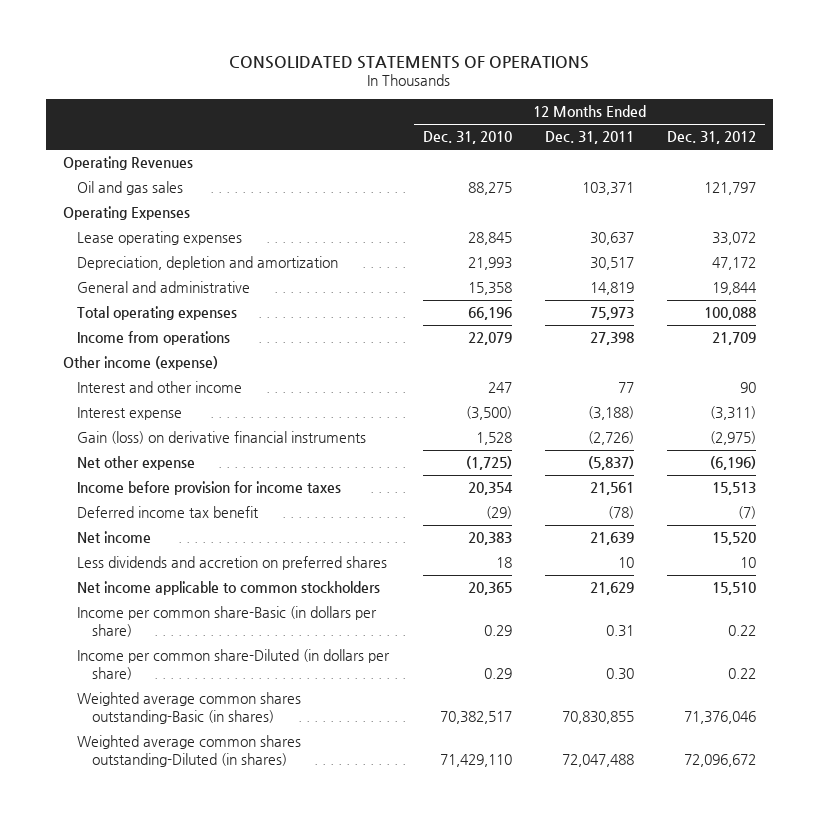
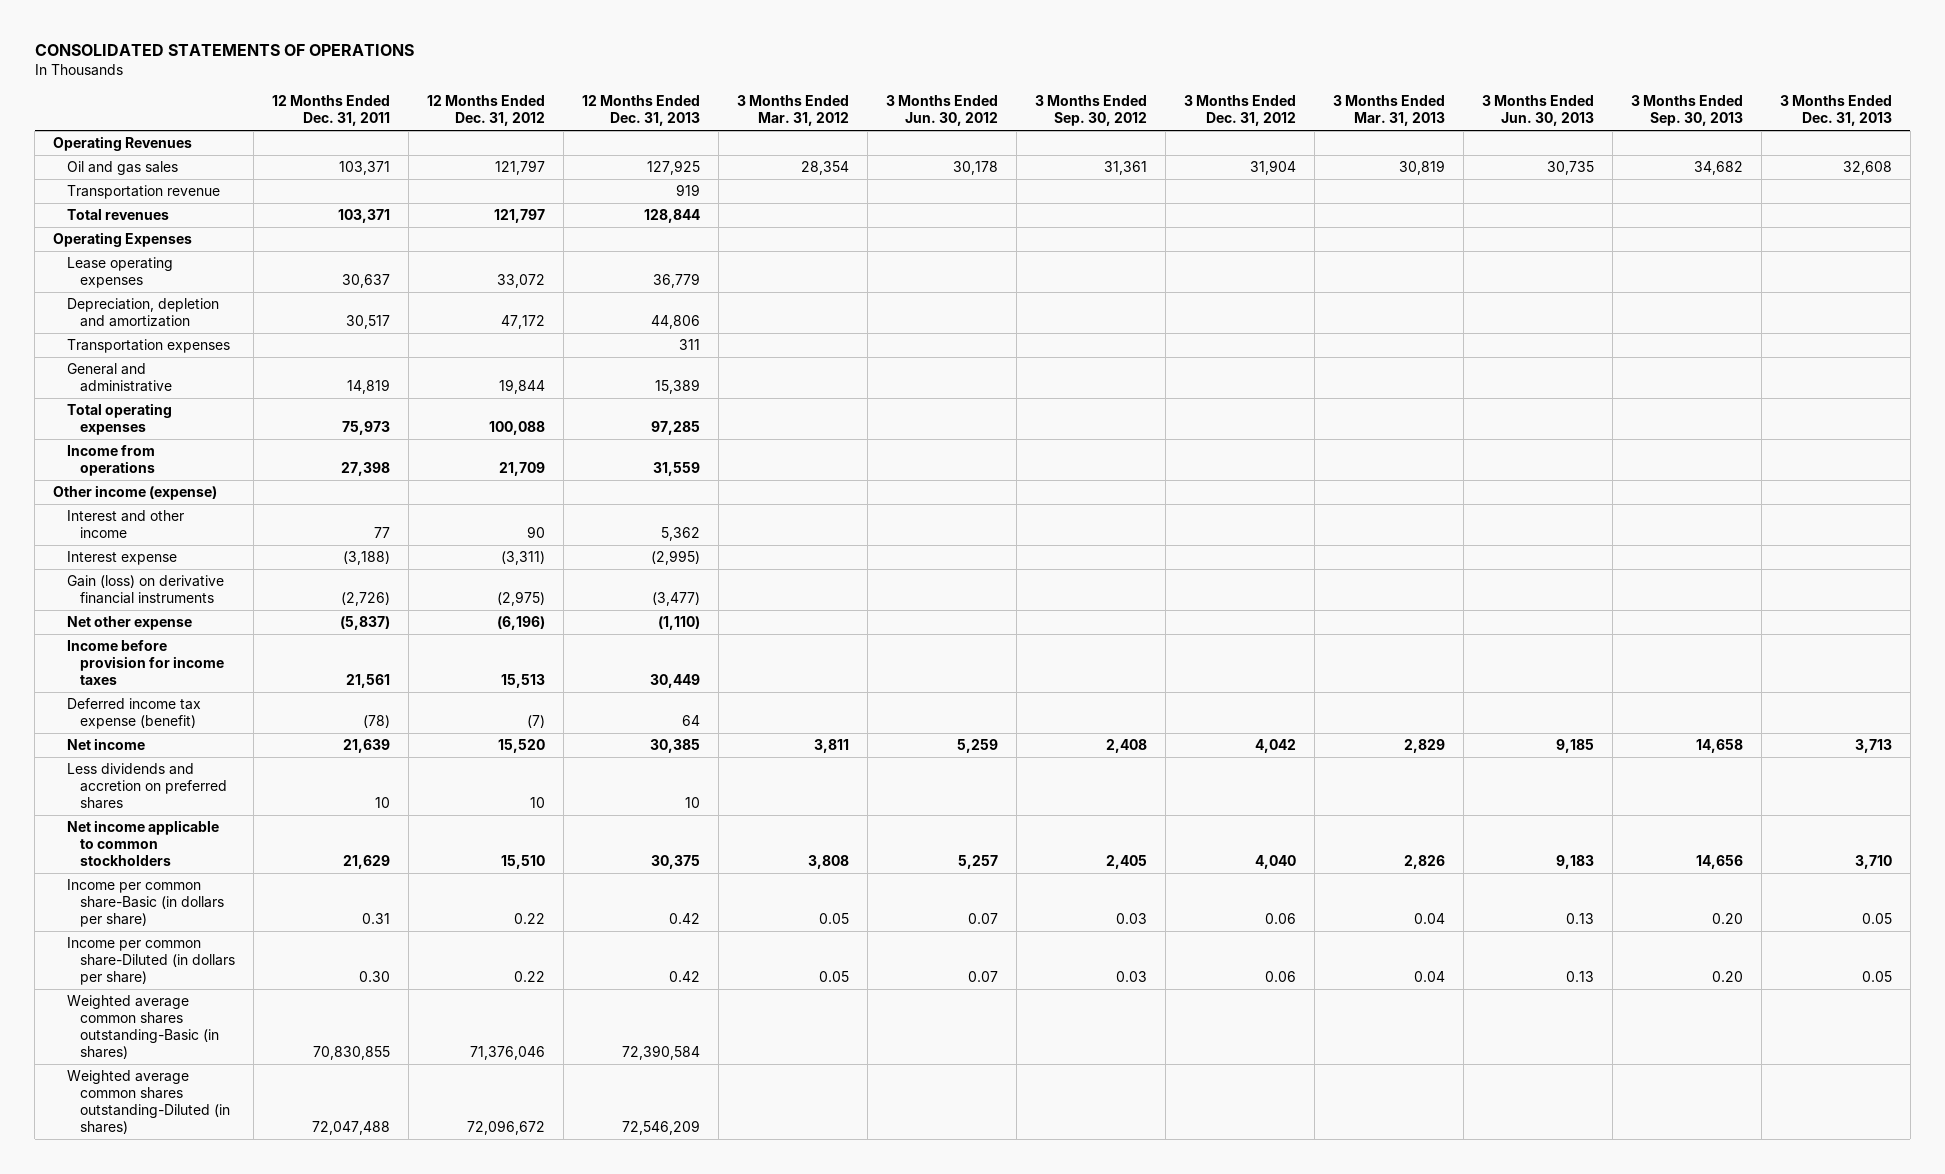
- | 12 Months Ended Dec. 31, 2010 | 12 Months Ended Dec. 31, 2011 | 12 Months Ended Dec. 31, 2012
+ | 12 Months Ended Dec. 31, 2011 | 12 Months Ended Dec. 31, 2012 | 12 Months Ended Dec. 31, 2013 | 3 Months Ended Mar. 31, 2012 | 3 Months Ended Jun. 30, 2012 | 3 Months Ended Sep. 30, 2012 | 3 Months Ended Dec. 31, 2012 | 3 Months Ended Mar. 31, 2013 | 3 Months Ended Jun. 30, 2013 | 3 Months Ended Sep. 30, 2013 | 3 Months Ended Dec. 31, 2013
+ Transportation revenue | | | 919 | | | | | | | |
+ Total revenues | 103,371 | 121,797 | 128,844 | | | | | | | |
+ Transportation expenses | | | 311 | | | | | | | |
- Deferred income tax benefit | (29) | (78) | (7)
+ Deferred income tax expense (benefit) | (78) | (7) | 64 | | | | | | | |

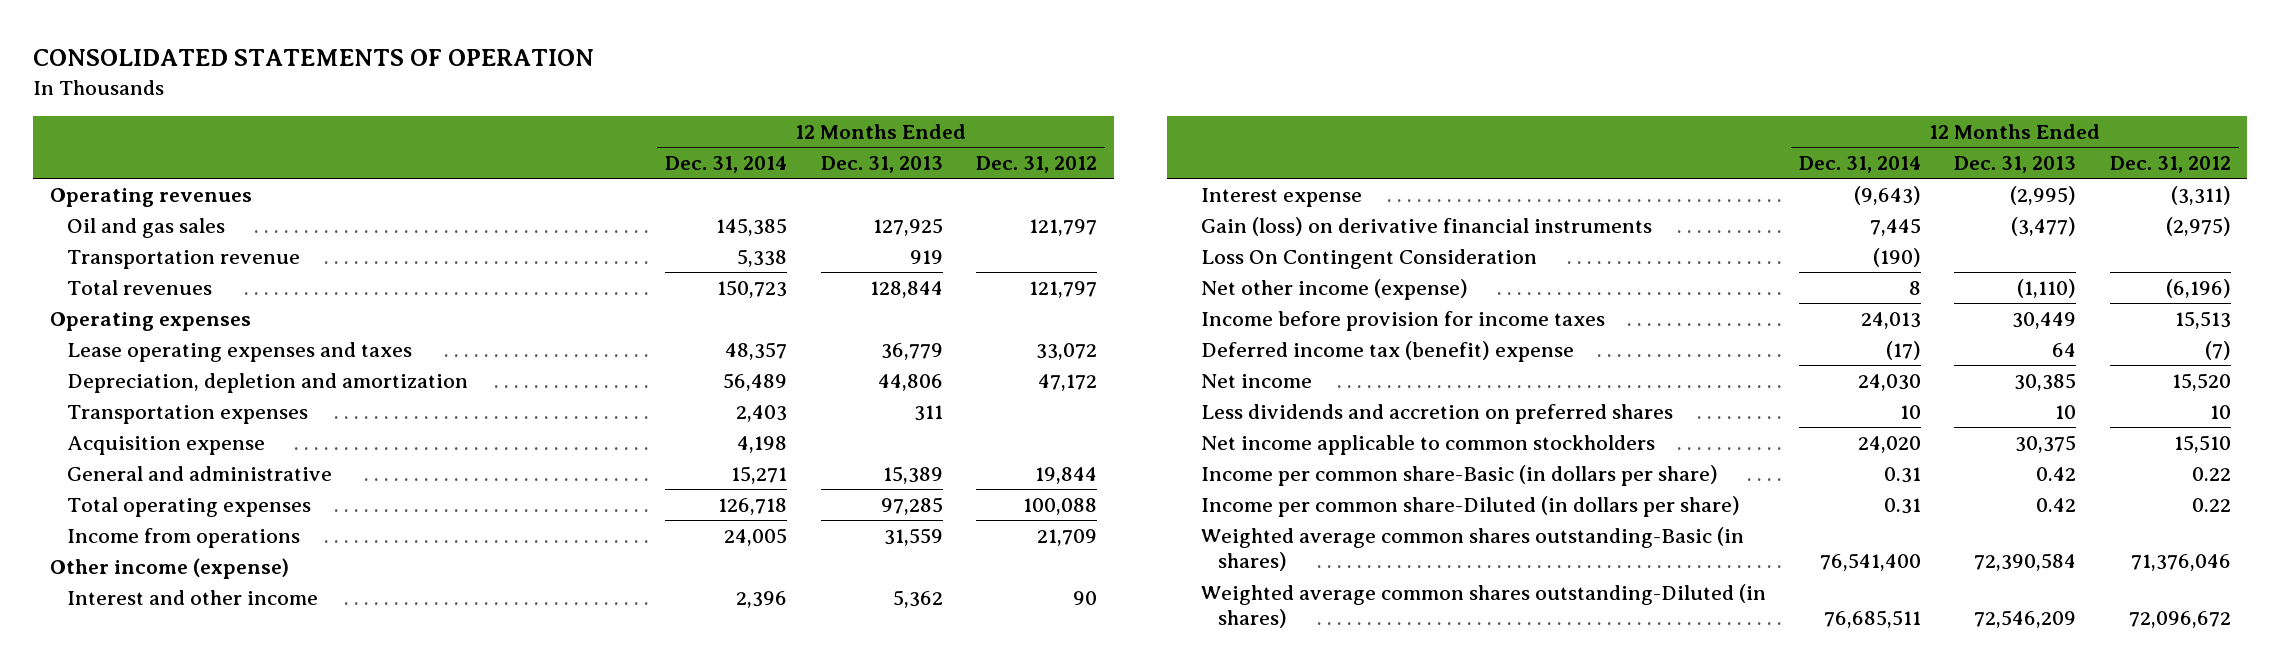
- CONSOLIDATED STATEMENTS OF OPERATIONS
+ CONSOLIDATED STATEMENTS OF OPERATION
- | 12 Months Ended Dec. 31, 2011 | 12 Months Ended Dec. 31, 2012 | 12 Months Ended Dec. 31, 2013 | 3 Months Ended Mar. 31, 2012 | 3 Months Ended Jun. 30, 2012 | 3 Months Ended Sep. 30, 2012 | 3 Months Ended Dec. 31, 2012 | 3 Months Ended Mar. 31, 2013 | 3 Months Ended Jun. 30, 2013 | 3 Months Ended Sep. 30, 2013 | 3 Months Ended Dec. 31, 2013
+ | 12 Months Ended Dec. 31, 2014 | 12 Months Ended Dec. 31, 2013 | 12 Months Ended Dec. 31, 2012
- Operating Revenues
+ Operating revenues
- Operating Expenses
- Lease operating expenses | 30,637 | 33,072 | 36,779 | | | | | | | |
+ Operating expenses
+ Lease operating expenses and taxes | 48,357 | 36,779 | 33,072
+ Acquisition expense | 4,198 | |
- Net other expense | (5,837) | (6,196) | (1,110) | | | | | | | |
+ Loss On Contingent Consideration | (190) | |
+ Net other income (expense) | 8 | (1,110) | (6,196)
- Deferred income tax expense (benefit) | (78) | (7) | 64 | | | | | | | |
+ Deferred income tax (benefit) expense | (17) | 64 | (7)

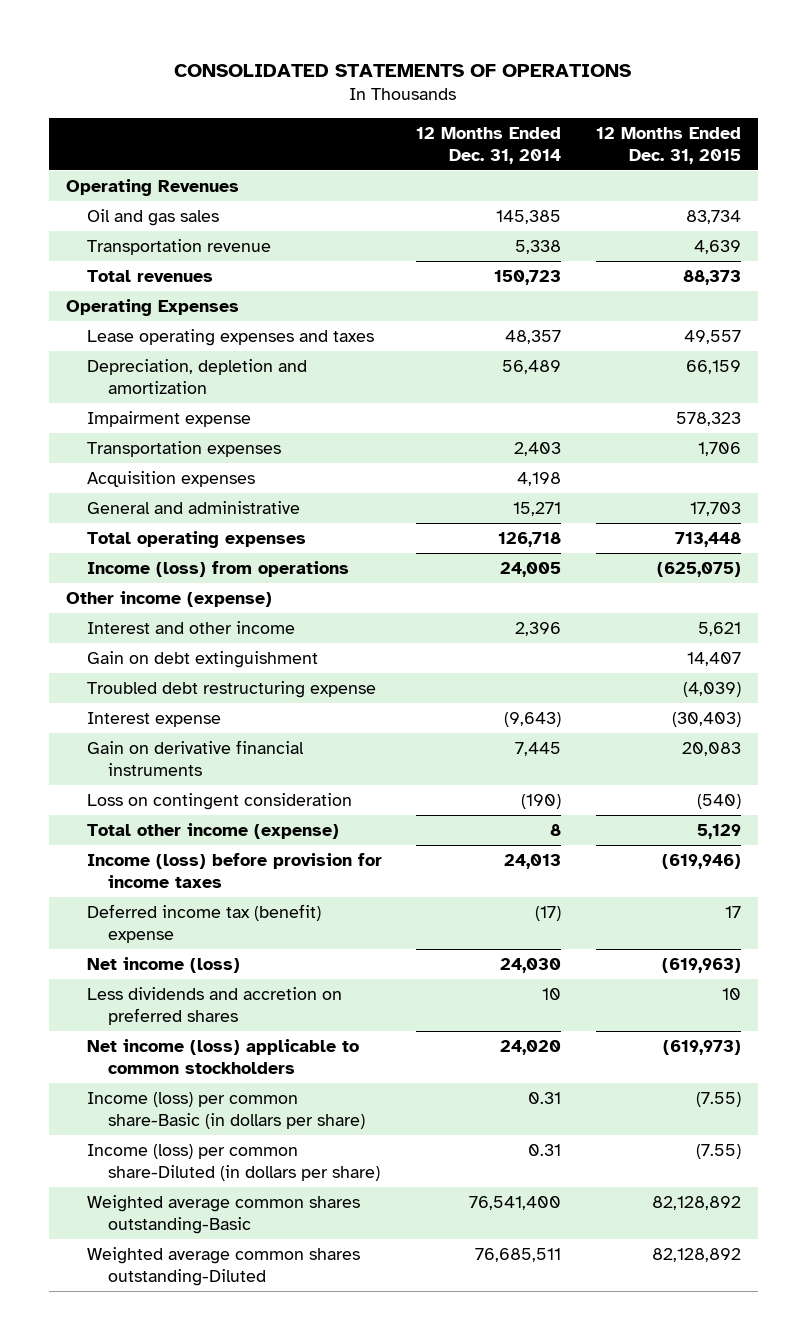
- CONSOLIDATED STATEMENTS OF OPERATION
+ CONSOLIDATED STATEMENTS OF OPERATIONS
- | 12 Months Ended Dec. 31, 2014 | 12 Months Ended Dec. 31, 2013 | 12 Months Ended Dec. 31, 2012
+ | 12 Months Ended Dec. 31, 2014 | 12 Months Ended Dec. 31, 2015
- Operating revenues
+ Operating Revenues
- Operating expenses
+ Operating Expenses
+ Impairment expense | | 578,323
- Acquisition expense | 4,198 | |
+ Acquisition expenses | 4,198 |
- Income from operations | 24,005 | 31,559 | 21,709
+ Income (loss) from operations | 24,005 | (625,075)
+ Gain on debt extinguishment | | 14,407
+ Troubled debt restructuring expense | | (4,039)
- Gain (loss) on derivative financial instruments | 7,445 | (3,477) | (2,975)
- Loss On Contingent Consideration | (190) | |
- Net other income (expense) | 8 | (1,110) | (6,196)
- Income before provision for income taxes | 24,013 | 30,449 | 15,513
+ Gain on derivative financial instruments | 7,445 | 20,083
+ Loss on contingent consideration | (190) | (540)
+ Total other income (expense) | 8 | 5,129
+ Income (loss) before provision for income taxes | 24,013 | (619,946)
- Net income | 24,030 | 30,385 | 15,520
+ Net income (loss) | 24,030 | (619,963)
- Net income applicable to common stockholders | 24,020 | 30,375 | 15,510
- Income per common share-Basic (in dollars per share) | 0.31 | 0.42 | 0.22
- Income per common share-Diluted (in dollars per share) | 0.31 | 0.42 | 0.22
- Weighted average common shares outstanding-Basic (in shares) | 76,541,400 | 72,390,584 | 71,376,046
- Weighted average common shares outstanding-Diluted (in shares) | 76,685,511 | 72,546,209 | 72,096,672
+ Net income (loss) applicable to common stockholders | 24,020 | (619,973)
+ Income (loss) per common share-Basic (in dollars per share) | 0.31 | (7.55)
+ Income (loss) per common share-Diluted (in dollars per share) | 0.31 | (7.55)
+ Weighted average common shares outstanding-Basic | 76,541,400 | 82,128,892
+ Weighted average common shares outstanding-Diluted | 76,685,511 | 82,128,892

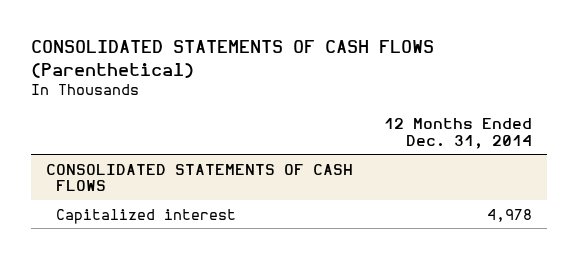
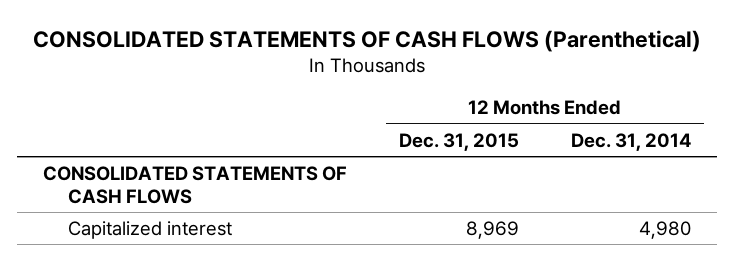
- | 12 Months Ended Dec. 31, 2014
+ | 12 Months Ended Dec. 31, 2015 | 12 Months Ended Dec. 31, 2014
- Capitalized interest | 4,978
+ Capitalized interest | 8,969 | 4,980

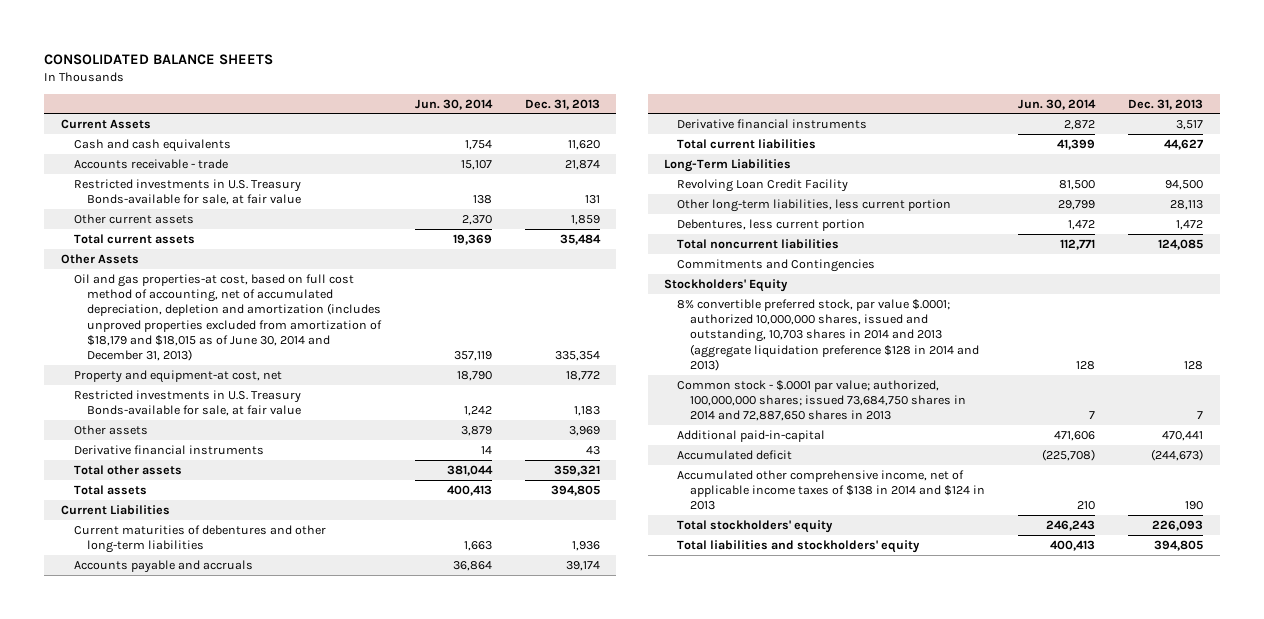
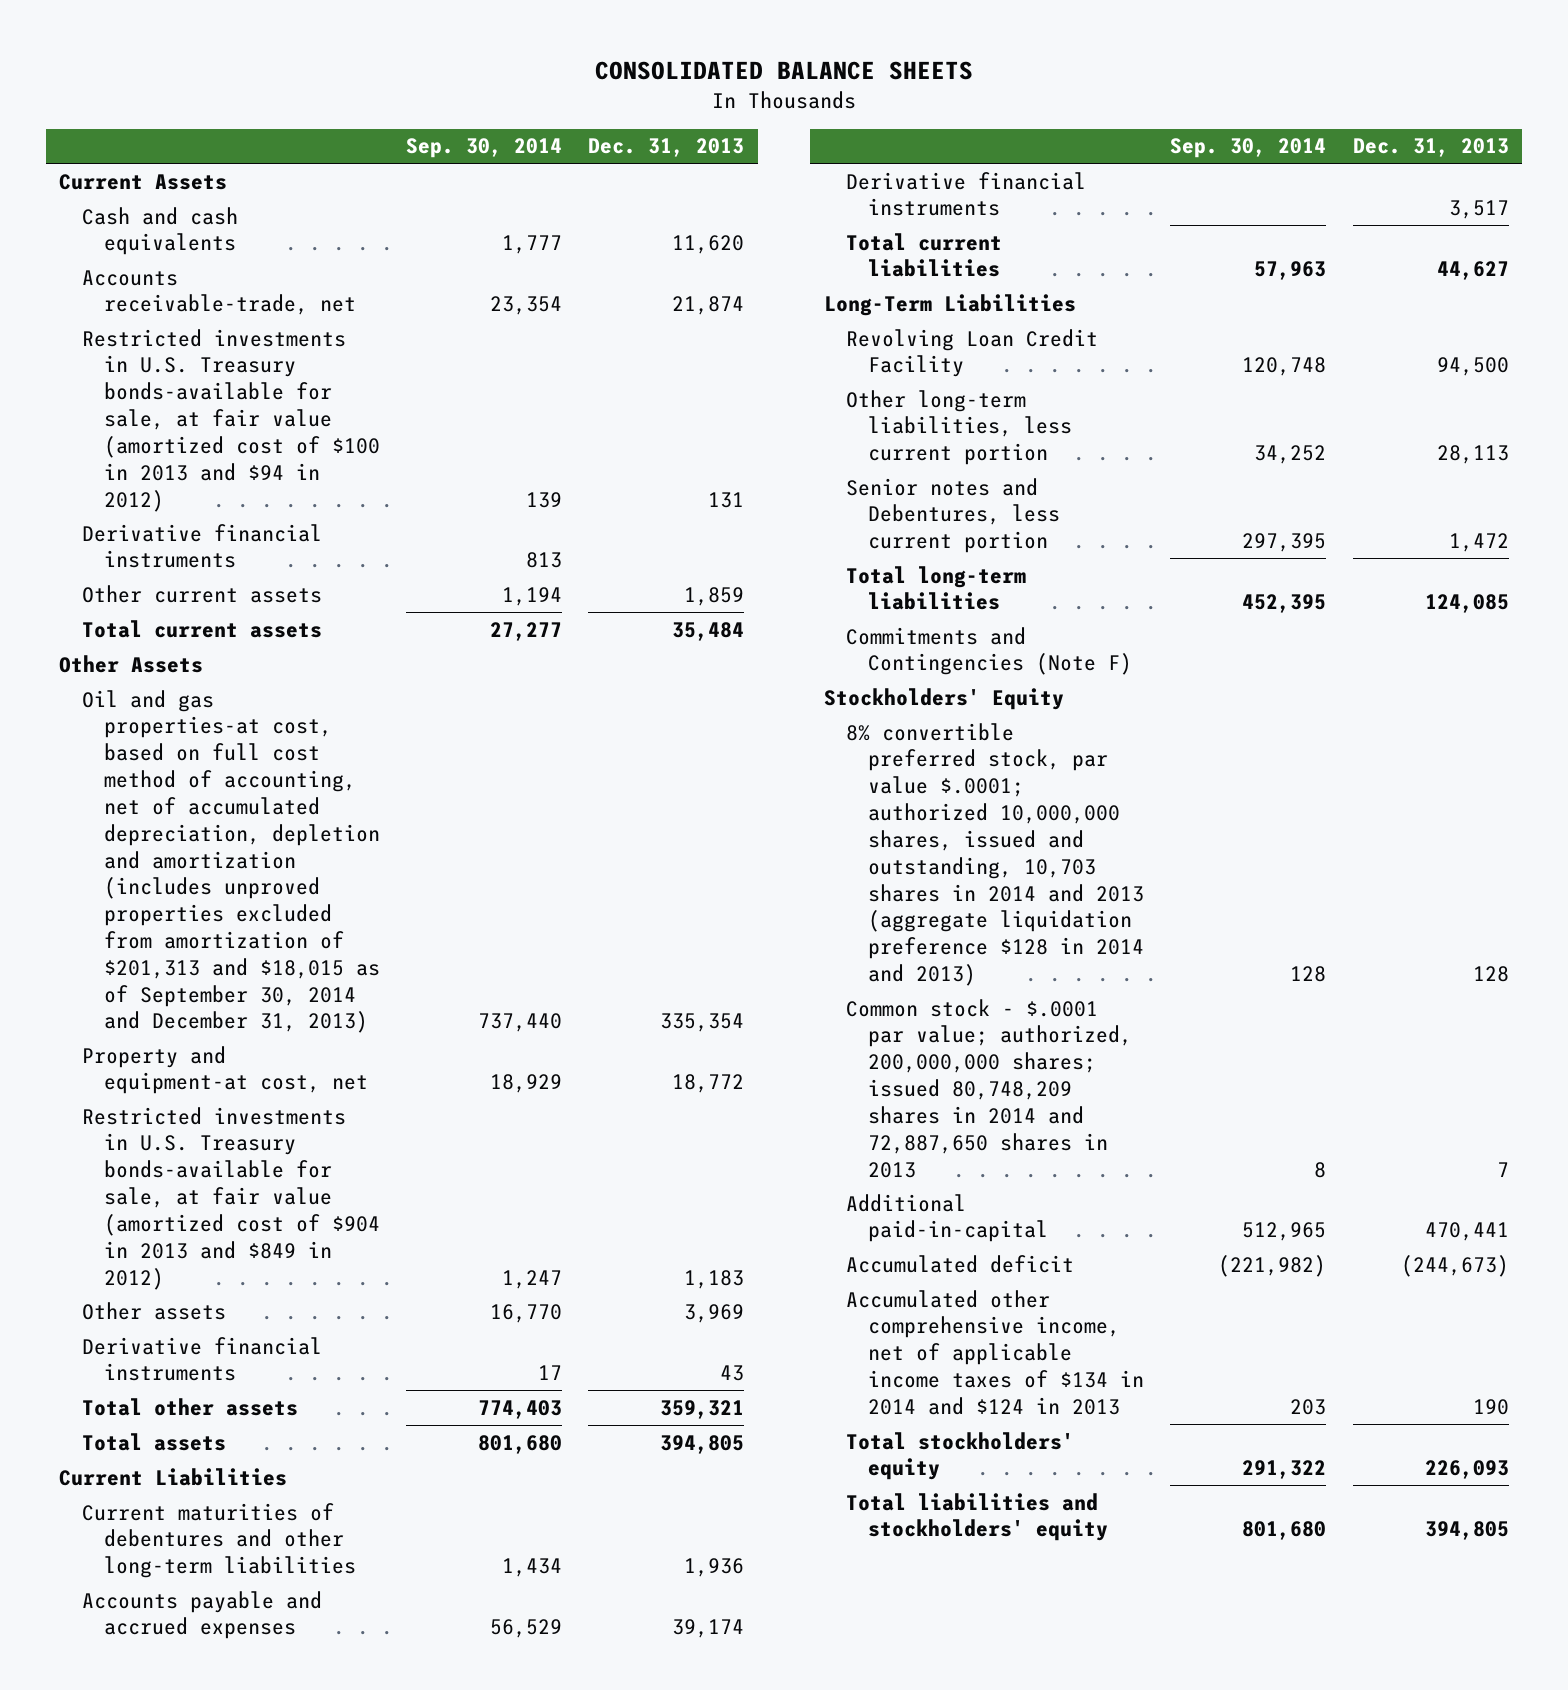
- | Jun. 30, 2014 | Dec. 31, 2013
+ | Sep. 30, 2014 | Dec. 31, 2013
- Accounts receivable - trade | 15,107 | 21,874
- Restricted investments in U.S. Treasury Bonds-available for sale, at fair value | 138 | 131
+ Accounts receivable-trade, net | 23,354 | 21,874
+ Restricted investments in U.S. Treasury bonds-available for sale, at fair value (amortized cost of $100 in 2013 and $94 in 2012) | 139 | 131
+ Derivative financial instruments | 813 |
- Oil and gas properties-at cost, based on full cost method of accounting, net of accumulated depreciation, depletion and amortization (includes unproved properties excluded from amortization of $18,179 and $18,015 as of June 30, 2014 and December 31, 2013) | 357,119 | 335,354
+ Oil and gas properties-at cost, based on full cost method of accounting, net of accumulated depreciation, depletion and amortization (includes unproved properties excluded from amortization of $201,313 and $18,015 as of September 30, 2014 and December 31, 2013) | 737,440 | 335,354
- Restricted investments in U.S. Treasury Bonds-available for sale, at fair value | 1,242 | 1,183
+ Restricted investments in U.S. Treasury bonds-available for sale, at fair value (amortized cost of $904 in 2013 and $849 in 2012) | 1,247 | 1,183
- Accounts payable and accruals | 36,864 | 39,174
+ Accounts payable and accrued expenses | 56,529 | 39,174
- Debentures, less current portion | 1,472 | 1,472
- Total noncurrent liabilities | 112,771 | 124,085
- Commitments and Contingencies
+ Senior notes and Debentures, less current portion | 297,395 | 1,472
+ Total long-term liabilities | 452,395 | 124,085
+ Commitments and Contingencies (Note F)
- Common stock - $.0001 par value; authorized, 100,000,000 shares; issued 73,684,750 shares in 2014 and 72,887,650 shares in 2013 | 7 | 7
+ Common stock - $.0001 par value; authorized, 200,000,000 shares; issued 80,748,209 shares in 2014 and 72,887,650 shares in 2013 | 8 | 7
- Accumulated other comprehensive income, net of applicable income taxes of $138 in 2014 and $124 in 2013 | 210 | 190
+ Accumulated other comprehensive income, net of applicable income taxes of $134 in 2014 and $124 in 2013 | 203 | 190

